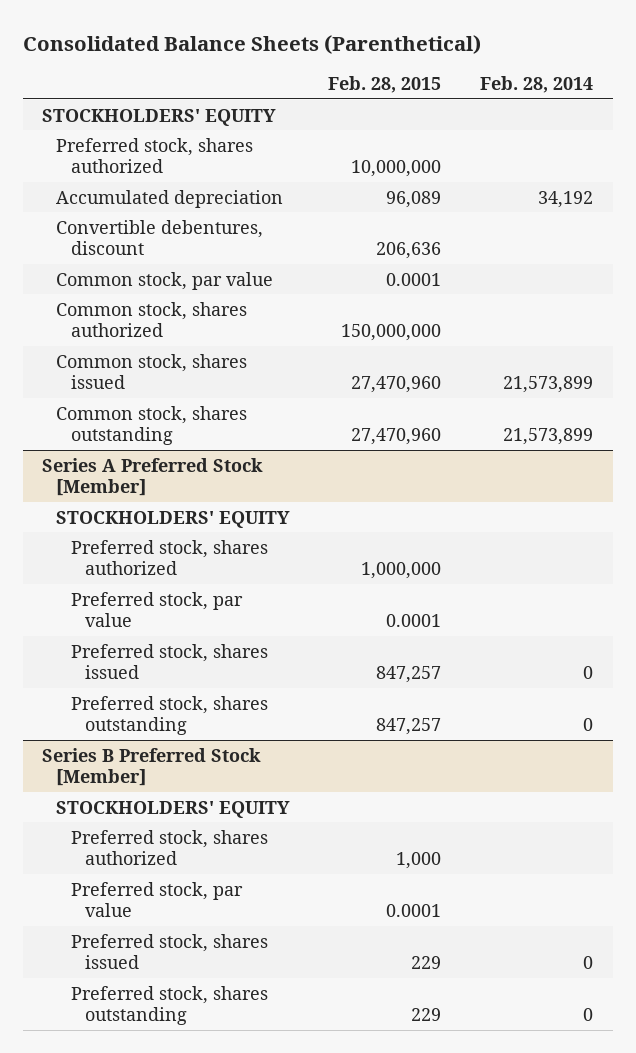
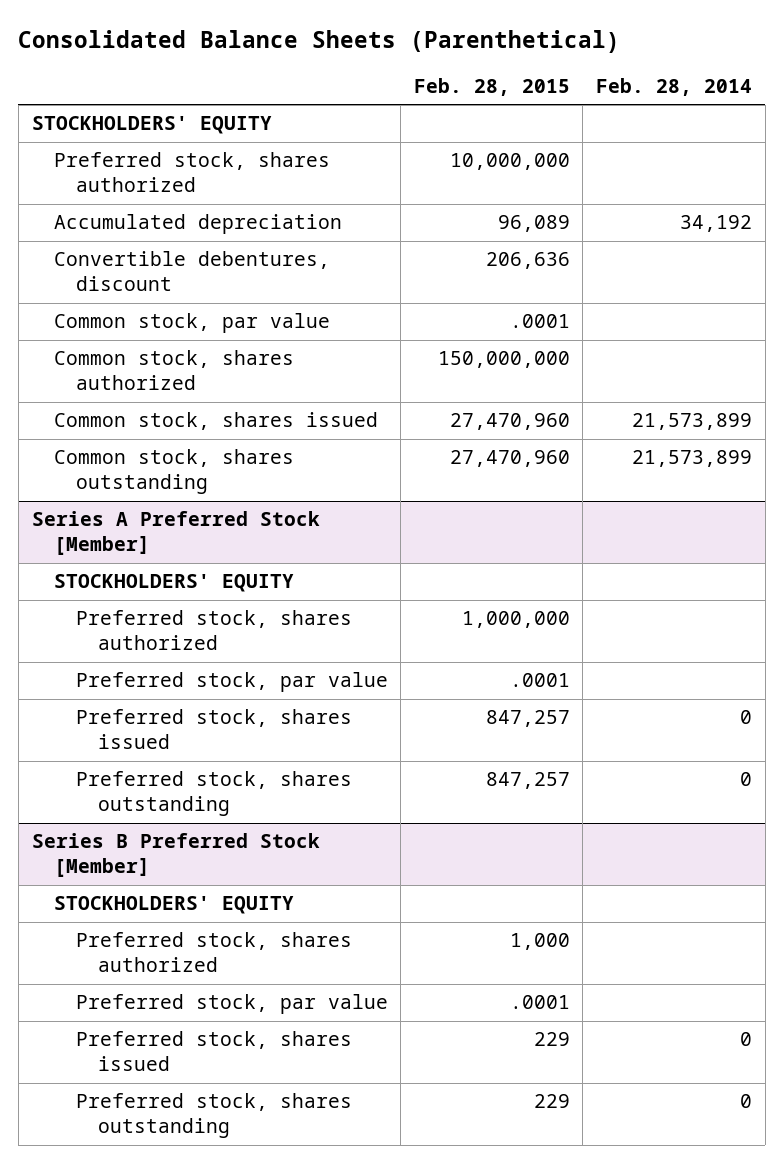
- Common stock, par value | 0.0001 |
+ Common stock, par value | .0001 |
@ Series A Preferred Stock [Member]
- Preferred stock, par value | 0.0001 |
+ Preferred stock, par value | .0001 |
@ Series B Preferred Stock [Member]
- Preferred stock, par value | 0.0001 |
+ Preferred stock, par value | .0001 |

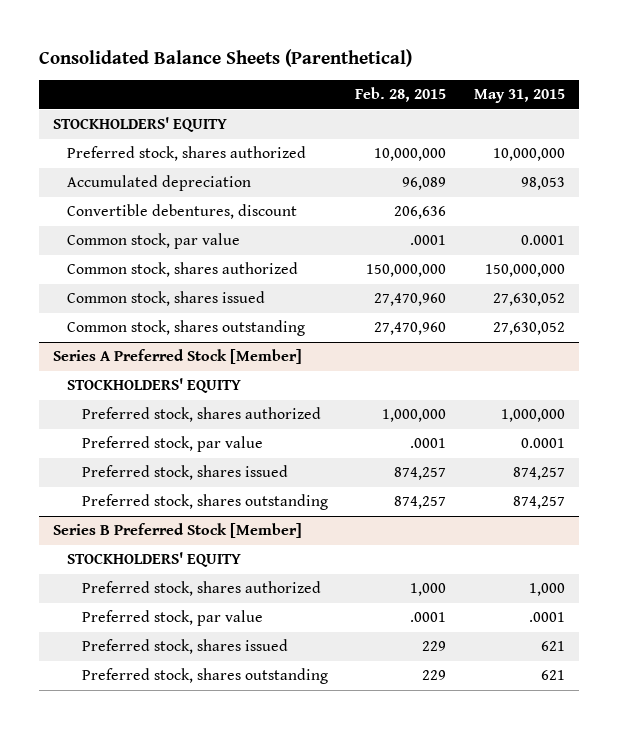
- | Feb. 28, 2015 | Feb. 28, 2014
+ | Feb. 28, 2015 | May 31, 2015
@ Series A Preferred Stock [Member]
- Preferred stock, shares issued | 847,257 | 0
- Preferred stock, shares outstanding | 847,257 | 0
+ Preferred stock, shares issued | 874,257 | 874,257
+ Preferred stock, shares outstanding | 874,257 | 874,257

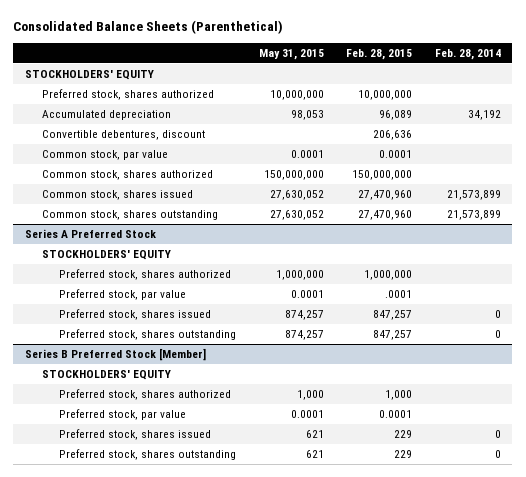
- | Feb. 28, 2015 | May 31, 2015
+ | May 31, 2015 | Feb. 28, 2015 | Feb. 28, 2014
- Common stock, par value | .0001 | 0.0001
+ Common stock, par value | 0.0001 | 0.0001 |
- Series A Preferred Stock [Member]
+ Series A Preferred Stock
- Preferred stock, shares issued | 874,257 | 874,257
- Preferred stock, shares outstanding | 874,257 | 874,257
+ Preferred stock, shares issued | 874,257 | 847,257 | 0
+ Preferred stock, shares outstanding | 874,257 | 847,257 | 0
@ Series B Preferred Stock [Member]
- Preferred stock, par value | .0001 | .0001
+ Preferred stock, par value | 0.0001 | 0.0001 |

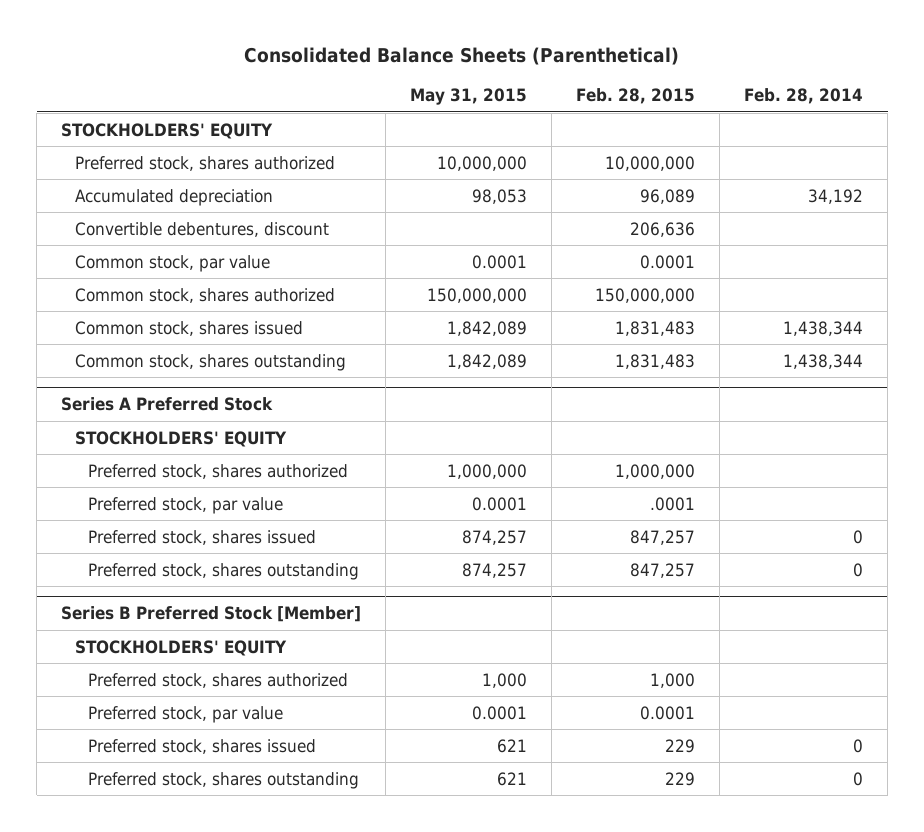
- Common stock, shares issued | 27,630,052 | 27,470,960 | 21,573,899
- Common stock, shares outstanding | 27,630,052 | 27,470,960 | 21,573,899
+ Common stock, shares issued | 1,842,089 | 1,831,483 | 1,438,344
+ Common stock, shares outstanding | 1,842,089 | 1,831,483 | 1,438,344

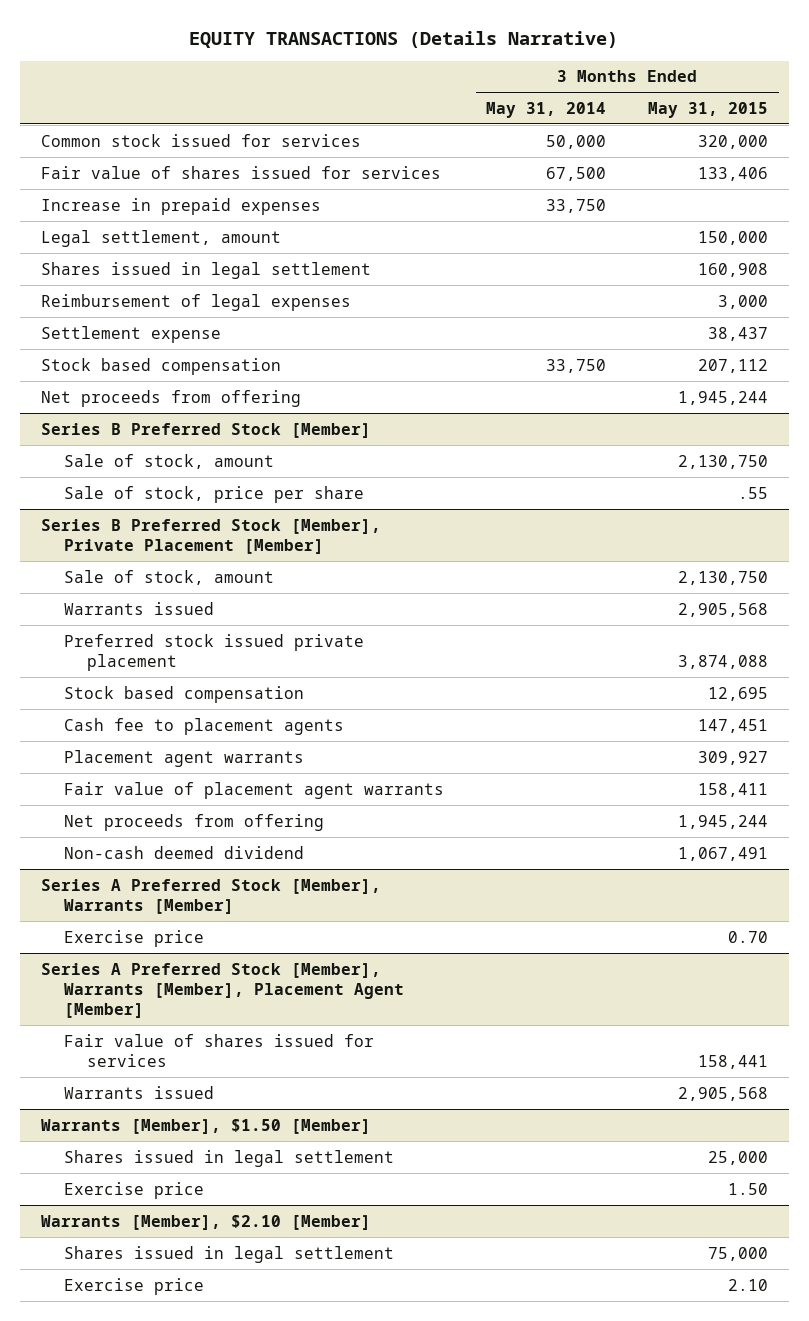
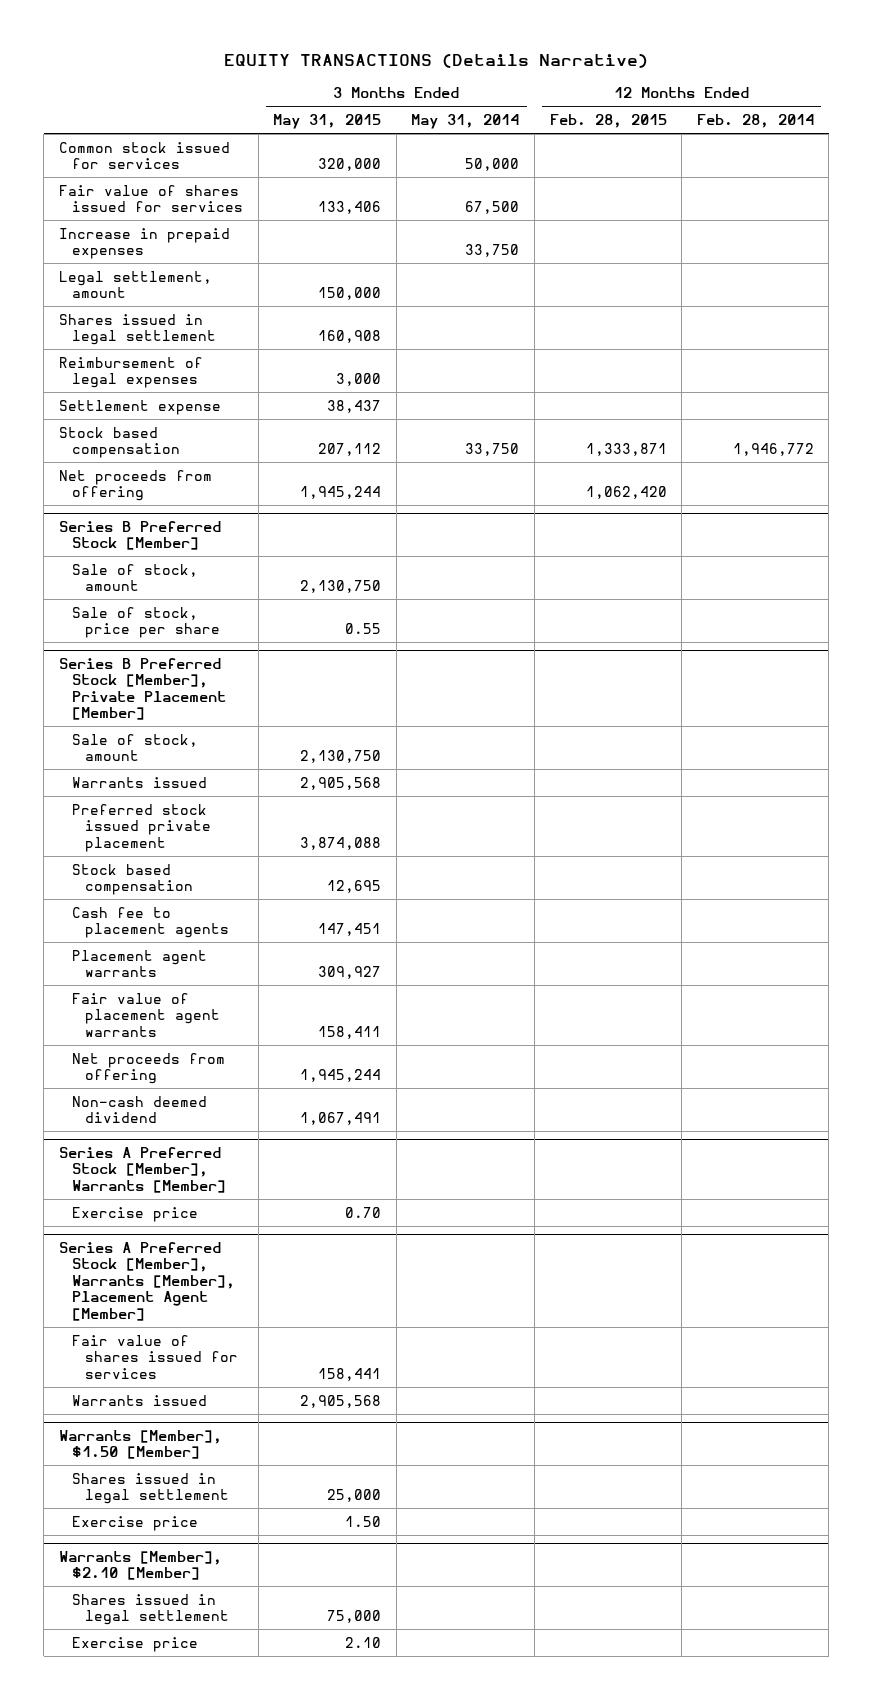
- | 3 Months Ended May 31, 2014 | 3 Months Ended May 31, 2015
+ | 3 Months Ended May 31, 2015 | 3 Months Ended May 31, 2014 | 12 Months Ended Feb. 28, 2015 | 12 Months Ended Feb. 28, 2014
@ Series B Preferred Stock [Member]
- Sale of stock, price per share | | .55
+ Sale of stock, price per share | 0.55 | | |

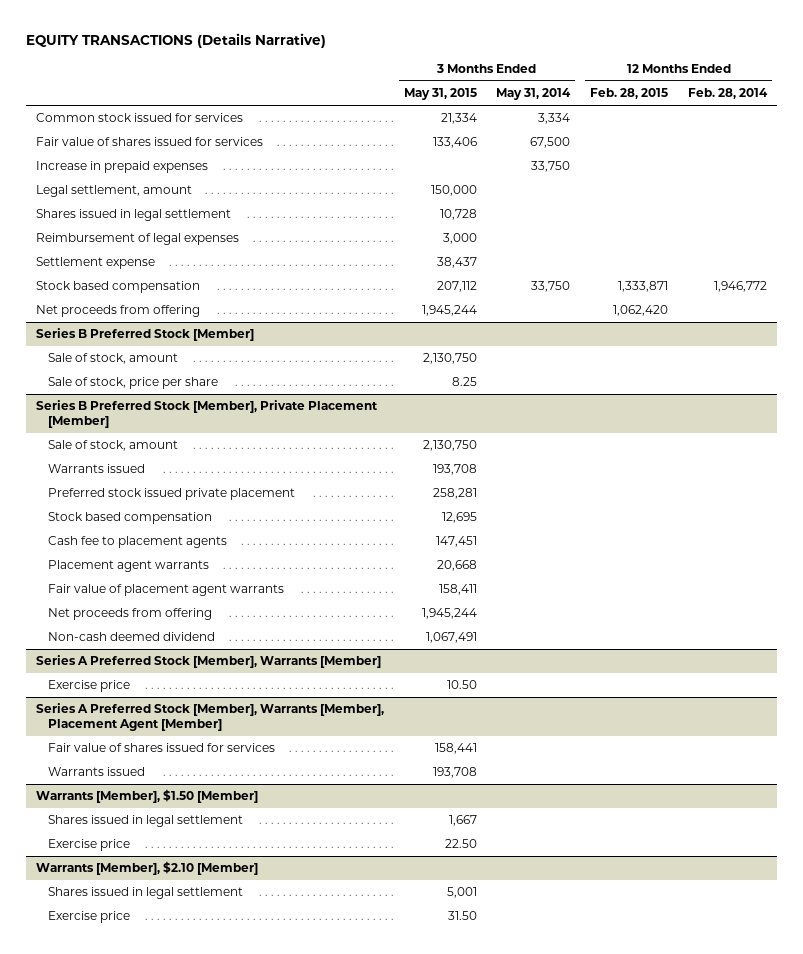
- Common stock issued for services | 320,000 | 50,000 | |
+ Common stock issued for services | 21,334 | 3,334 | |
- Shares issued in legal settlement | 160,908 | | |
+ Shares issued in legal settlement | 10,728 | | |
@ Series B Preferred Stock [Member]
- Sale of stock, price per share | 0.55 | | |
+ Sale of stock, price per share | 8.25 | | |
@ Series B Preferred Stock [Member], Private Placement [Member]
- Warrants issued | 2,905,568 | | |
- Preferred stock issued private placement | 3,874,088 | | |
+ Warrants issued | 193,708 | | |
+ Preferred stock issued private placement | 258,281 | | |
- Placement agent warrants | 309,927 | | |
+ Placement agent warrants | 20,668 | | |
@ Series A Preferred Stock [Member], Warrants [Member]
- Exercise price | 0.70 | | |
+ Exercise price | 10.50 | | |
@ Series A Preferred Stock [Member], Warrants [Member], Placement Agent [Member]
- Warrants issued | 2,905,568 | | |
+ Warrants issued | 193,708 | | |
@ Warrants [Member], $1.50 [Member]
- Shares issued in legal settlement | 25,000 | | |
- Exercise price | 1.50 | | |
+ Shares issued in legal settlement | 1,667 | | |
+ Exercise price | 22.50 | | |
@ Warrants [Member], $2.10 [Member]
- Shares issued in legal settlement | 75,000 | | |
- Exercise price | 2.10 | | |
+ Shares issued in legal settlement | 5,001 | | |
+ Exercise price | 31.50 | | |

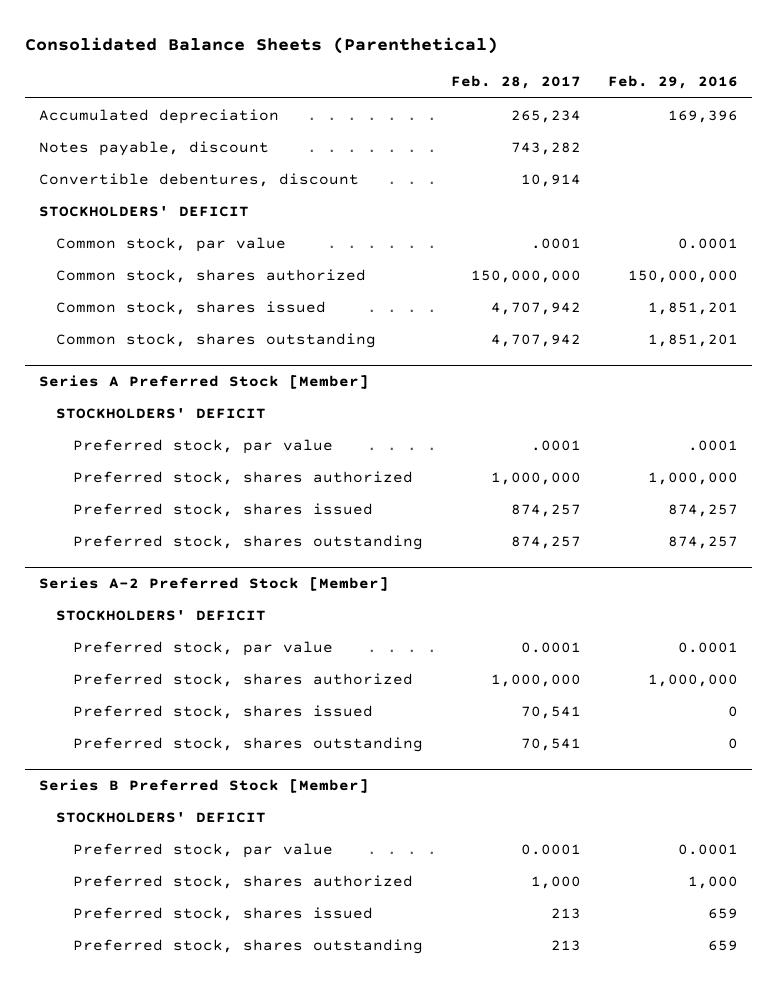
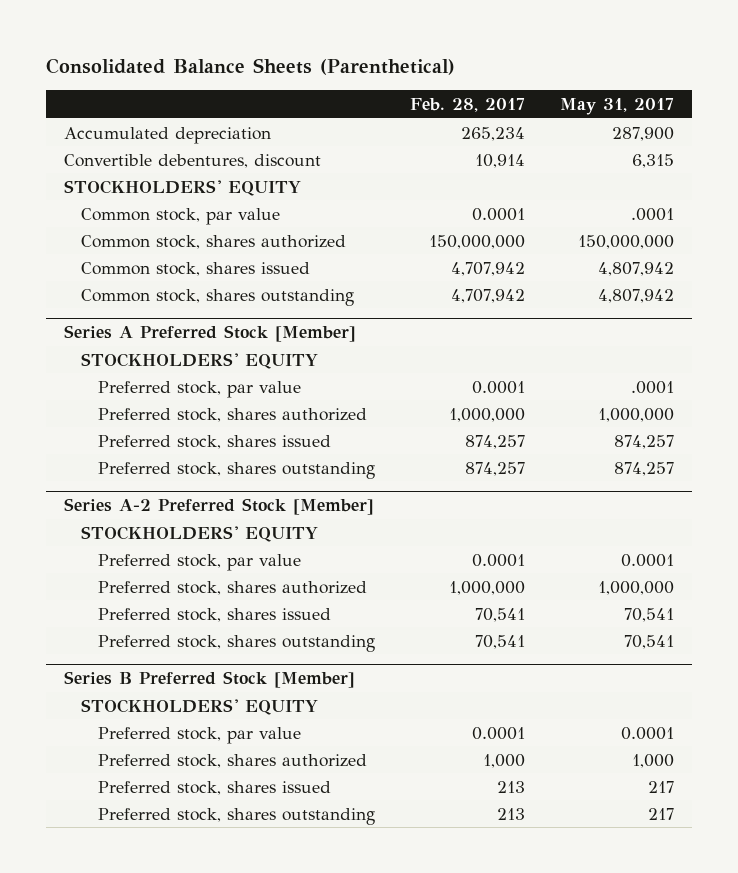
- | Feb. 28, 2017 | Feb. 29, 2016
+ | Feb. 28, 2017 | May 31, 2017
- Notes payable, discount | 743,282 |
- STOCKHOLDERS' DEFICIT
- Common stock, par value | .0001 | 0.0001
+ STOCKHOLDERS' EQUITY
+ Common stock, par value | 0.0001 | .0001
@ Series A Preferred Stock [Member]
- STOCKHOLDERS' DEFICIT
- Preferred stock, par value | .0001 | .0001
+ STOCKHOLDERS' EQUITY
+ Preferred stock, par value | 0.0001 | .0001
@ Series A-2 Preferred Stock [Member]
- STOCKHOLDERS' DEFICIT
+ STOCKHOLDERS' EQUITY
@ Series B Preferred Stock [Member]
- STOCKHOLDERS' DEFICIT
+ STOCKHOLDERS' EQUITY

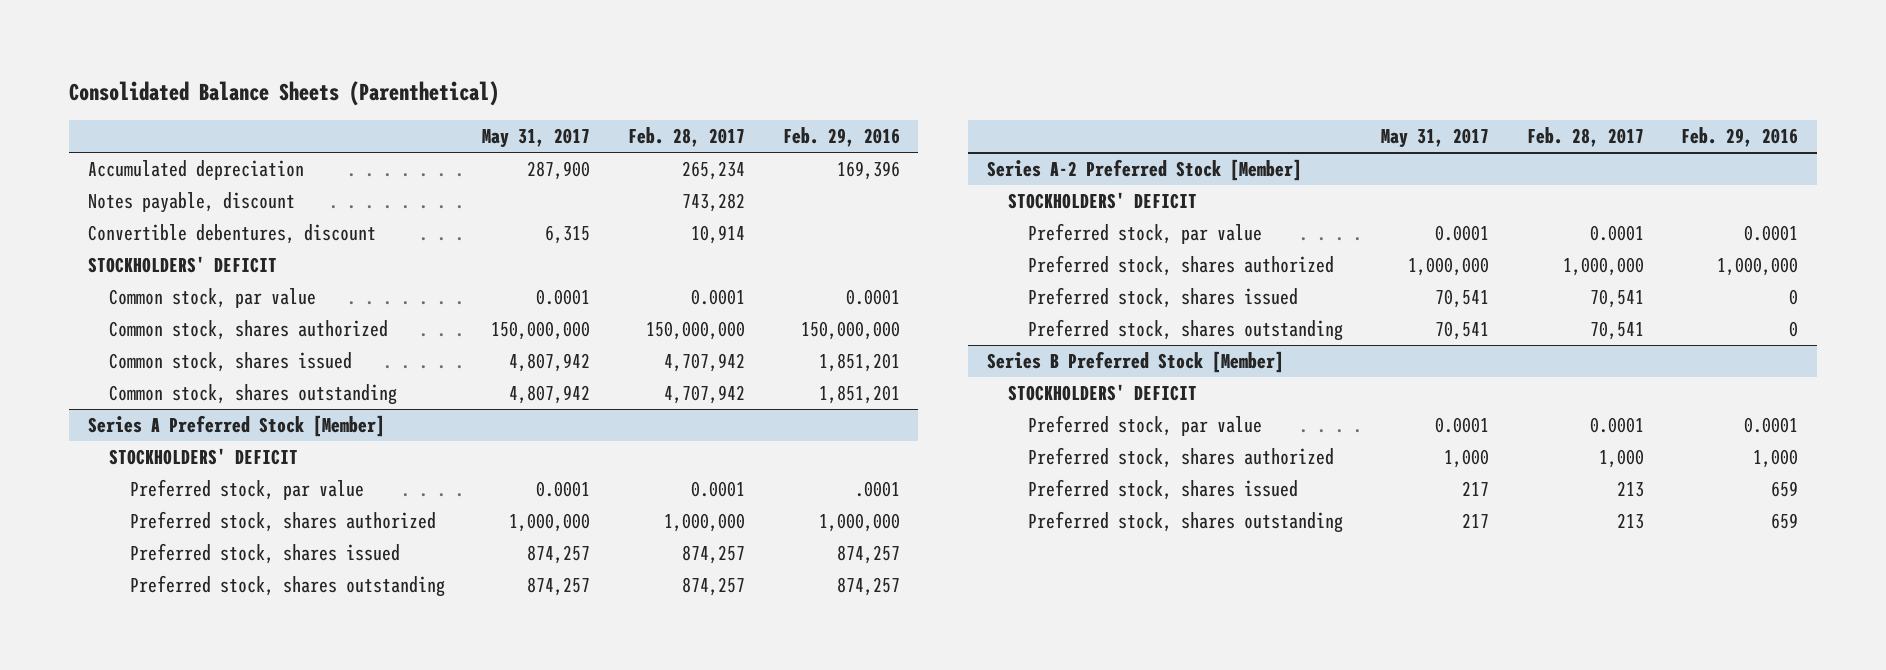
- | Feb. 28, 2017 | May 31, 2017
+ | May 31, 2017 | Feb. 28, 2017 | Feb. 29, 2016
+ Notes payable, discount | | 743,282 |
- STOCKHOLDERS' EQUITY
- Common stock, par value | 0.0001 | .0001
+ STOCKHOLDERS' DEFICIT
+ Common stock, par value | 0.0001 | 0.0001 | 0.0001
@ Series A Preferred Stock [Member]
- STOCKHOLDERS' EQUITY
- Preferred stock, par value | 0.0001 | .0001
+ STOCKHOLDERS' DEFICIT
+ Preferred stock, par value | 0.0001 | 0.0001 | .0001
@ Series A-2 Preferred Stock [Member]
- STOCKHOLDERS' EQUITY
+ STOCKHOLDERS' DEFICIT
@ Series B Preferred Stock [Member]
- STOCKHOLDERS' EQUITY
+ STOCKHOLDERS' DEFICIT

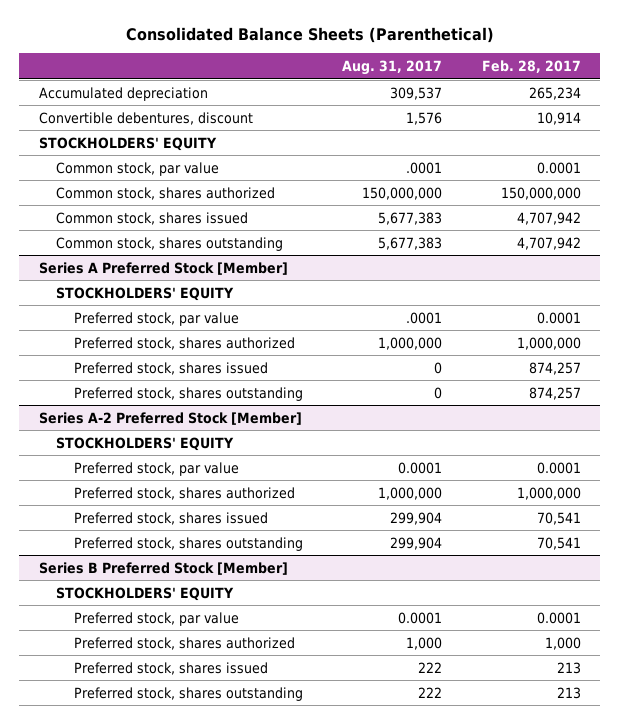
- | May 31, 2017 | Feb. 28, 2017 | Feb. 29, 2016
+ | Aug. 31, 2017 | Feb. 28, 2017
- Notes payable, discount | | 743,282 |
- STOCKHOLDERS' DEFICIT
+ STOCKHOLDERS' EQUITY
@ Series A Preferred Stock [Member]
- STOCKHOLDERS' DEFICIT
+ STOCKHOLDERS' EQUITY
@ Series A-2 Preferred Stock [Member]
- STOCKHOLDERS' DEFICIT
+ STOCKHOLDERS' EQUITY
@ Series B Preferred Stock [Member]
- STOCKHOLDERS' DEFICIT
+ STOCKHOLDERS' EQUITY

